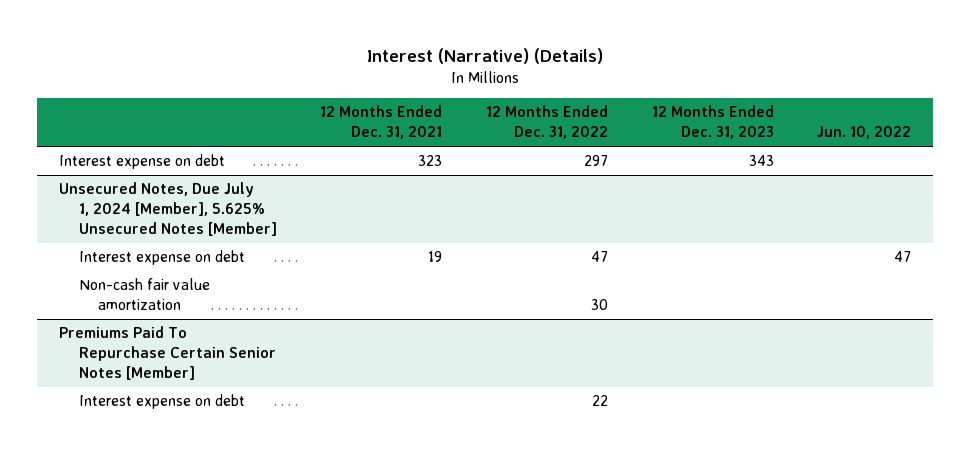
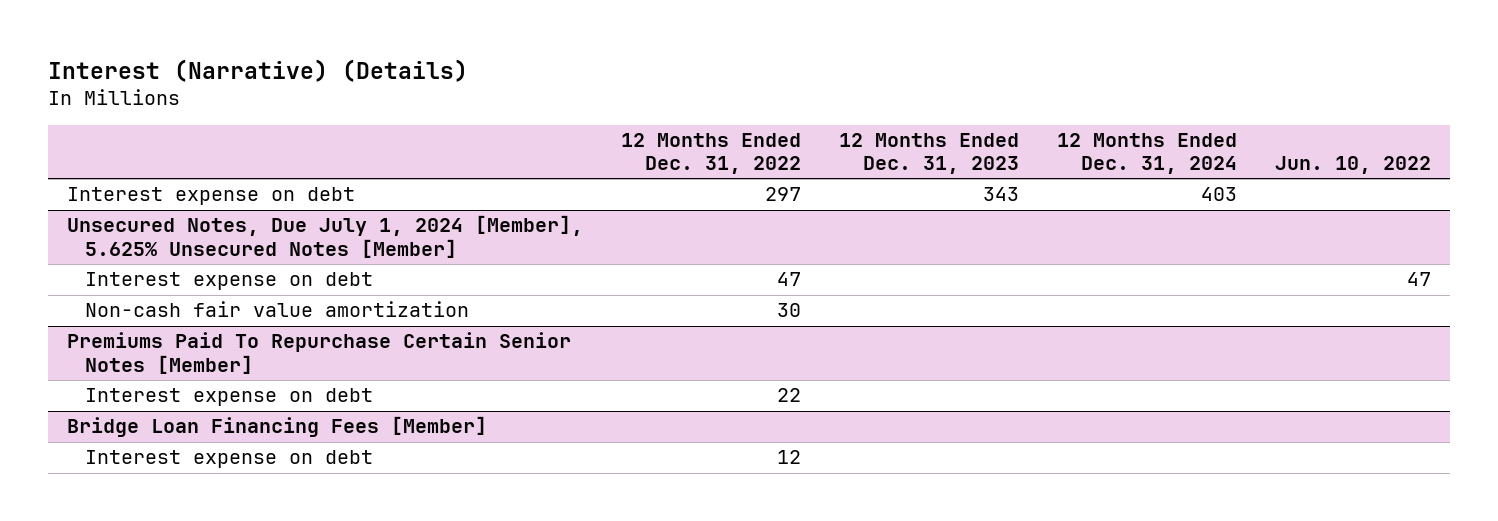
- | 12 Months Ended Dec. 31, 2021 | 12 Months Ended Dec. 31, 2022 | 12 Months Ended Dec. 31, 2023 | Jun. 10, 2022
+ | 12 Months Ended Dec. 31, 2022 | 12 Months Ended Dec. 31, 2023 | 12 Months Ended Dec. 31, 2024 | Jun. 10, 2022
+ Bridge Loan Financing Fees [Member]
+ Interest expense on debt | 12 | | |

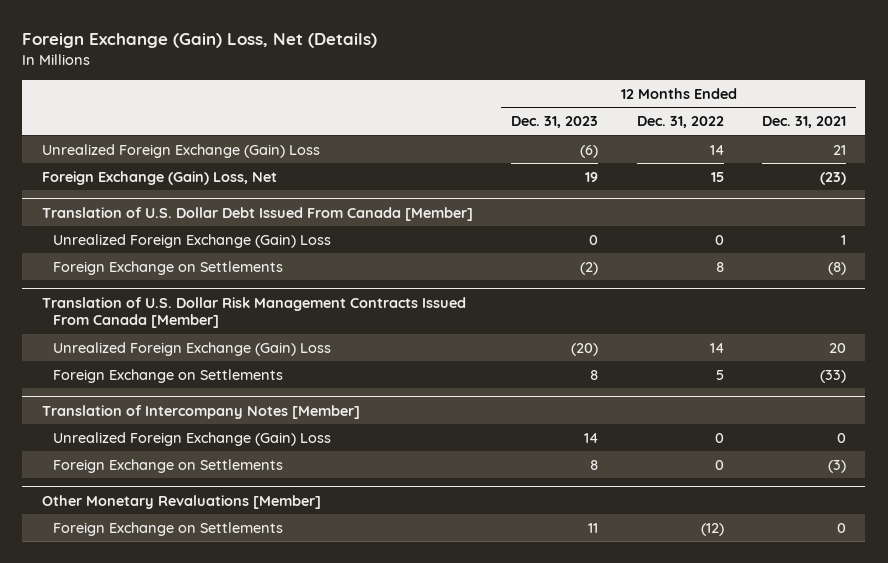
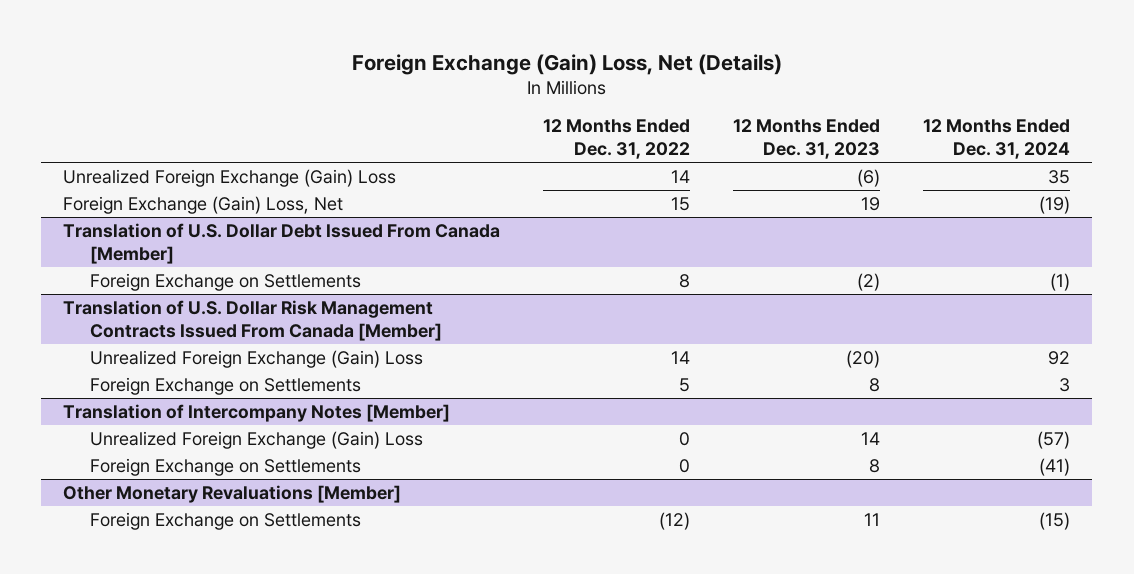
- | 12 Months Ended Dec. 31, 2023 | 12 Months Ended Dec. 31, 2022 | 12 Months Ended Dec. 31, 2021
+ | 12 Months Ended Dec. 31, 2022 | 12 Months Ended Dec. 31, 2023 | 12 Months Ended Dec. 31, 2024
@ Translation of U.S. Dollar Debt Issued From Canada [Member]
- Unrealized Foreign Exchange (Gain) Loss | 0 | 0 | 1

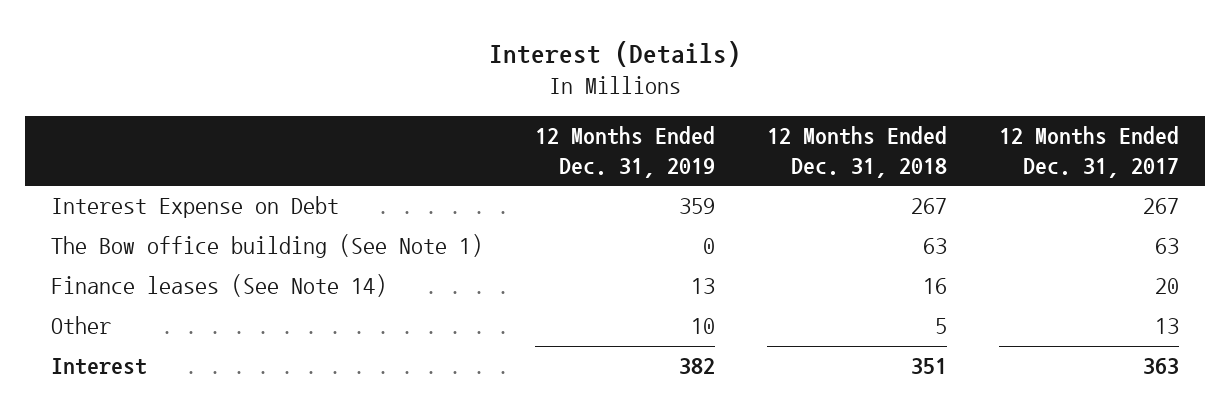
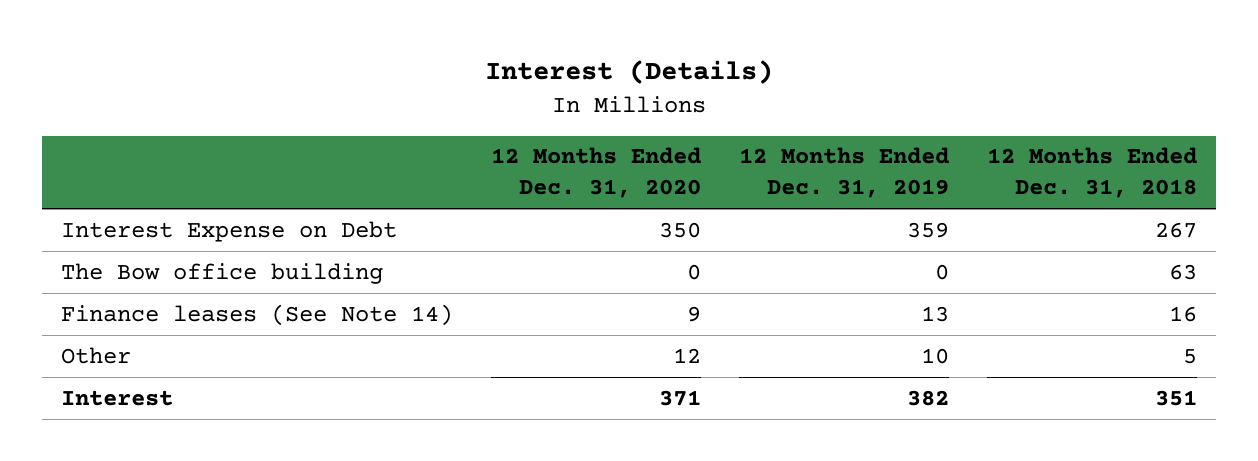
- | 12 Months Ended Dec. 31, 2019 | 12 Months Ended Dec. 31, 2018 | 12 Months Ended Dec. 31, 2017
+ | 12 Months Ended Dec. 31, 2020 | 12 Months Ended Dec. 31, 2019 | 12 Months Ended Dec. 31, 2018
- The Bow office building (See Note 1) | 0 | 63 | 63
+ The Bow office building | 0 | 0 | 63

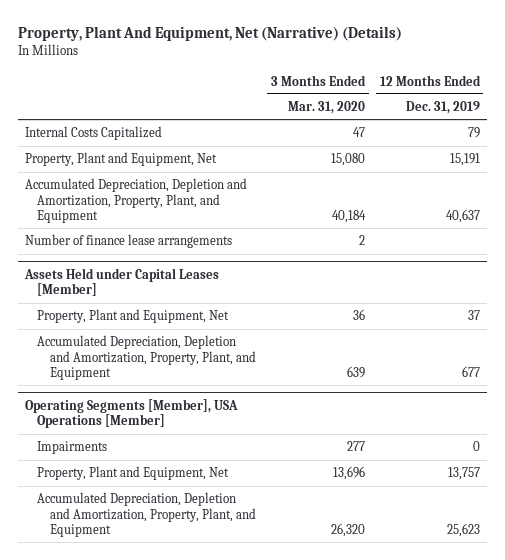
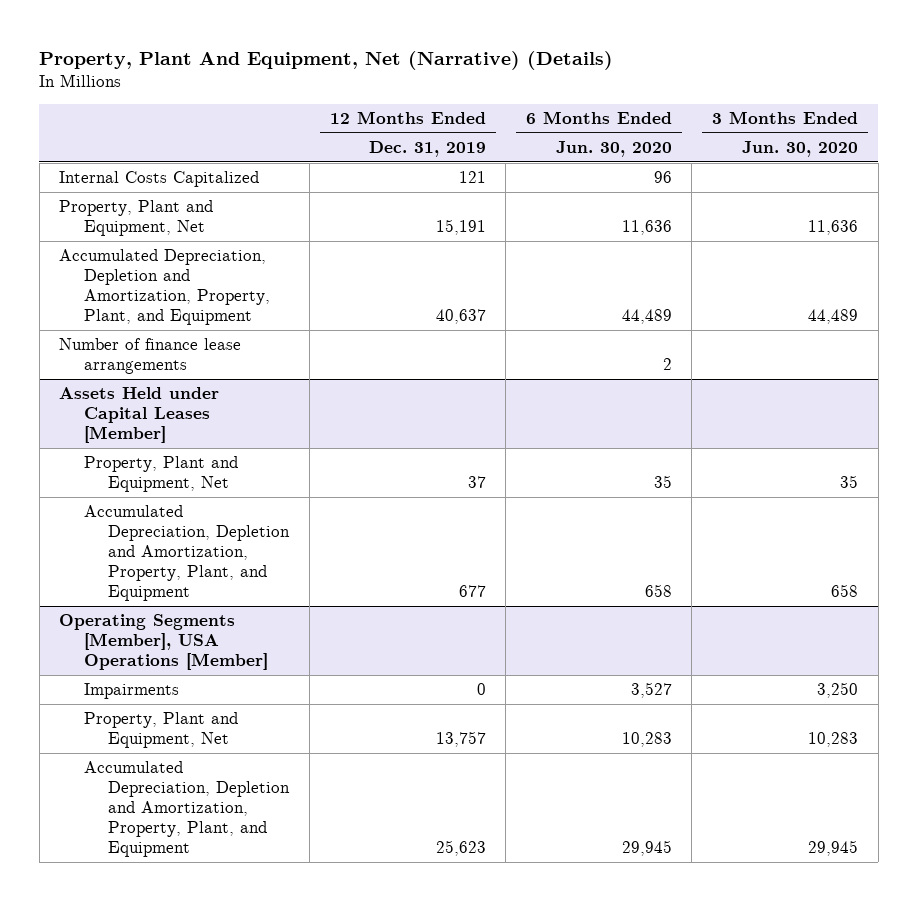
- | 3 Months Ended Mar. 31, 2020 | 12 Months Ended Dec. 31, 2019
+ | 12 Months Ended Dec. 31, 2019 | 6 Months Ended Jun. 30, 2020 | 3 Months Ended Jun. 30, 2020
- Internal Costs Capitalized | 47 | 79
+ Internal Costs Capitalized | 121 | 96 |

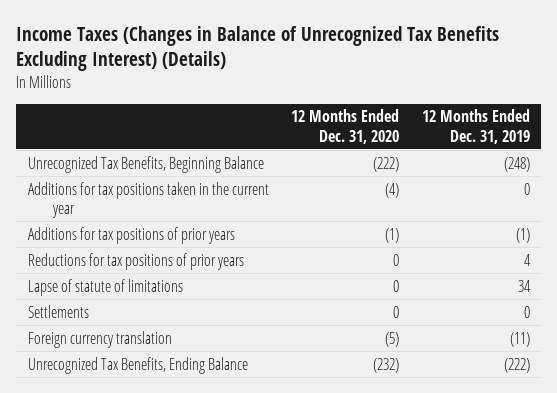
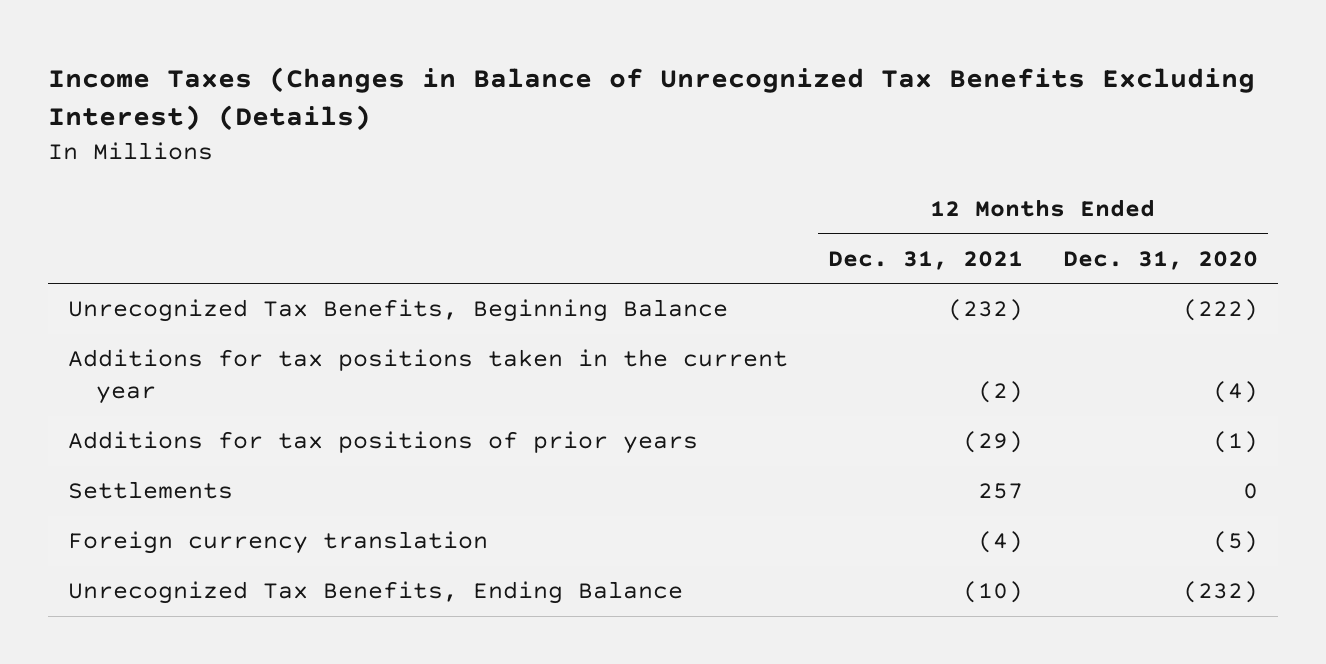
- | 12 Months Ended Dec. 31, 2020 | 12 Months Ended Dec. 31, 2019
+ | 12 Months Ended Dec. 31, 2021 | 12 Months Ended Dec. 31, 2020
- Reductions for tax positions of prior years | 0 | 4
- Lapse of statute of limitations | 0 | 34

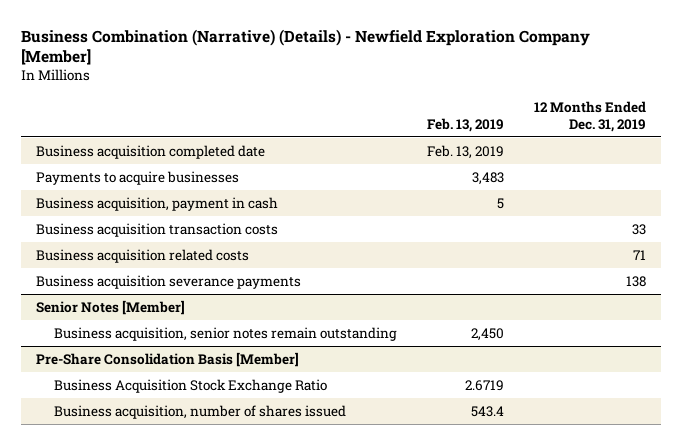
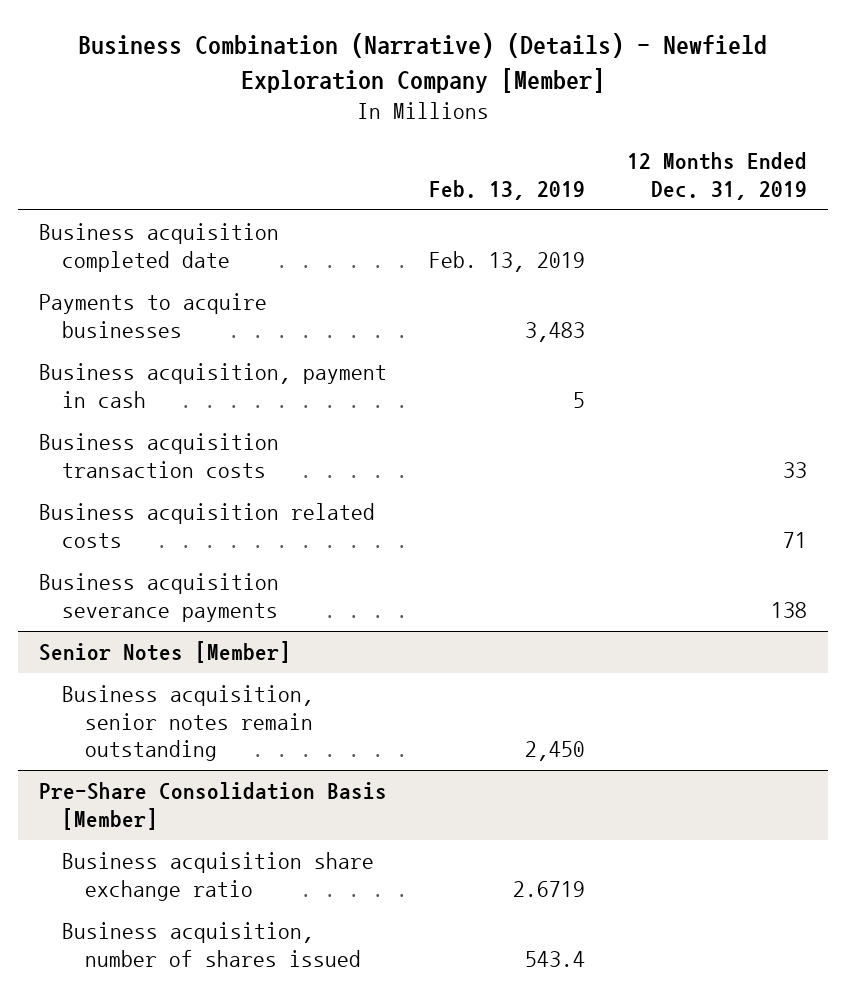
@ Pre-Share Consolidation Basis [Member]
- Business Acquisition Stock Exchange Ratio | 2.6719 |
+ Business acquisition share exchange ratio | 2.6719 |

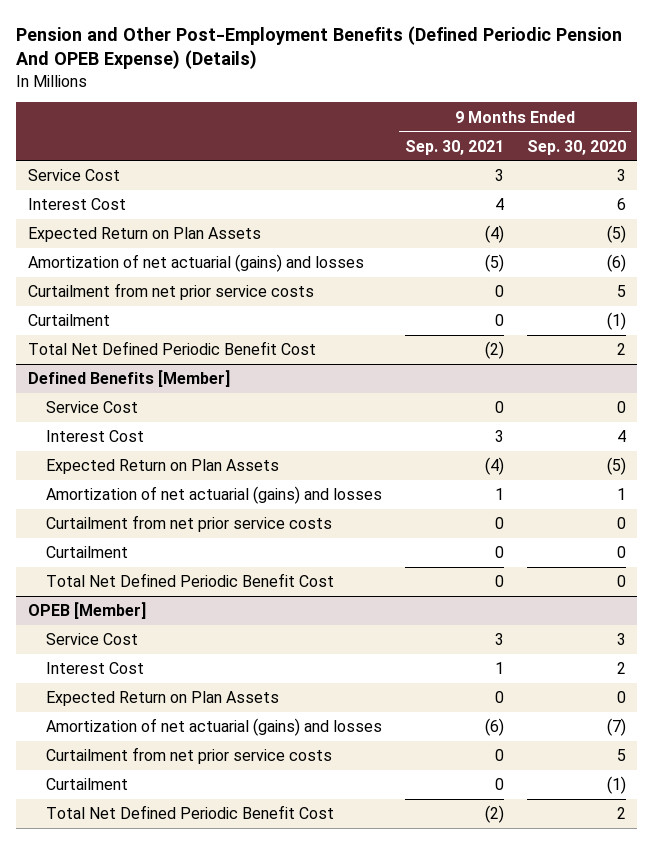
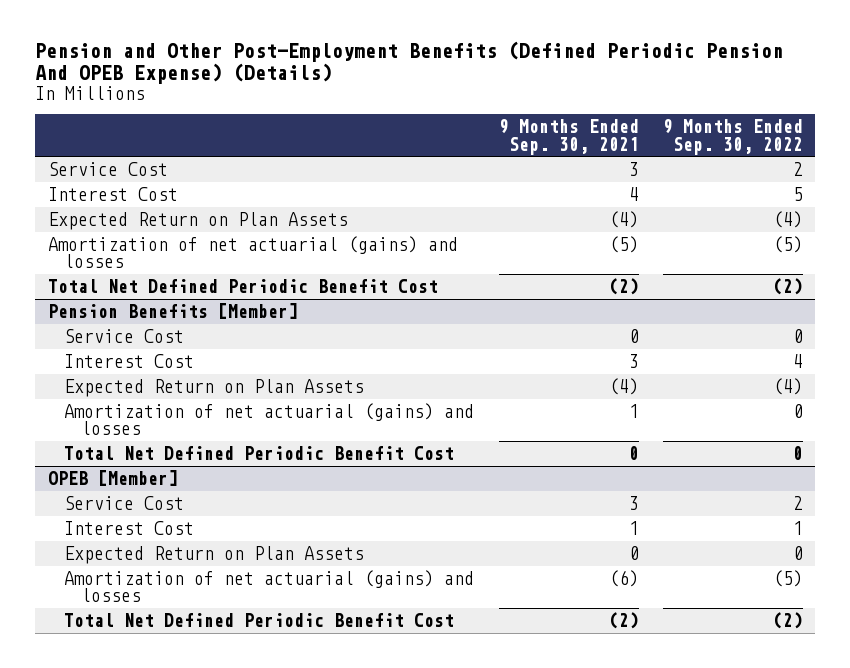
- | 9 Months Ended Sep. 30, 2021 | 9 Months Ended Sep. 30, 2020
+ | 9 Months Ended Sep. 30, 2021 | 9 Months Ended Sep. 30, 2022
- Curtailment from net prior service costs | 0 | 5
- Curtailment | 0 | (1)
- Defined Benefits [Member]
+ Pension Benefits [Member]
- Curtailment from net prior service costs | 0 | 0
- Curtailment | 0 | 0
@ OPEB [Member]
- Curtailment from net prior service costs | 0 | 5
- Curtailment | 0 | (1)

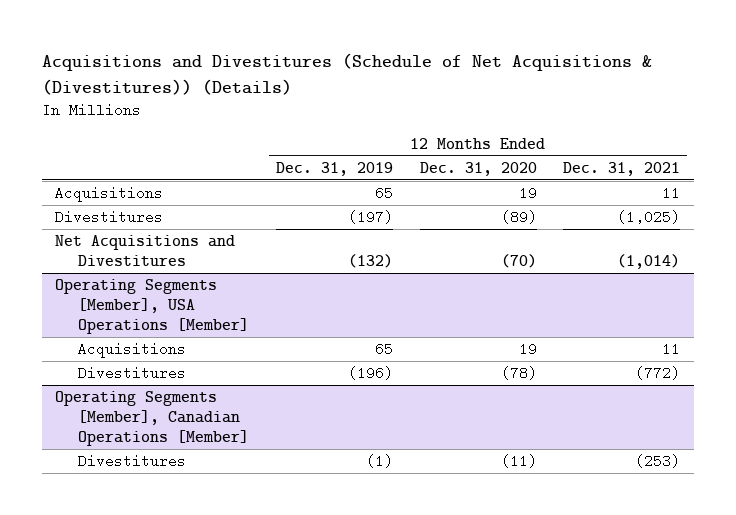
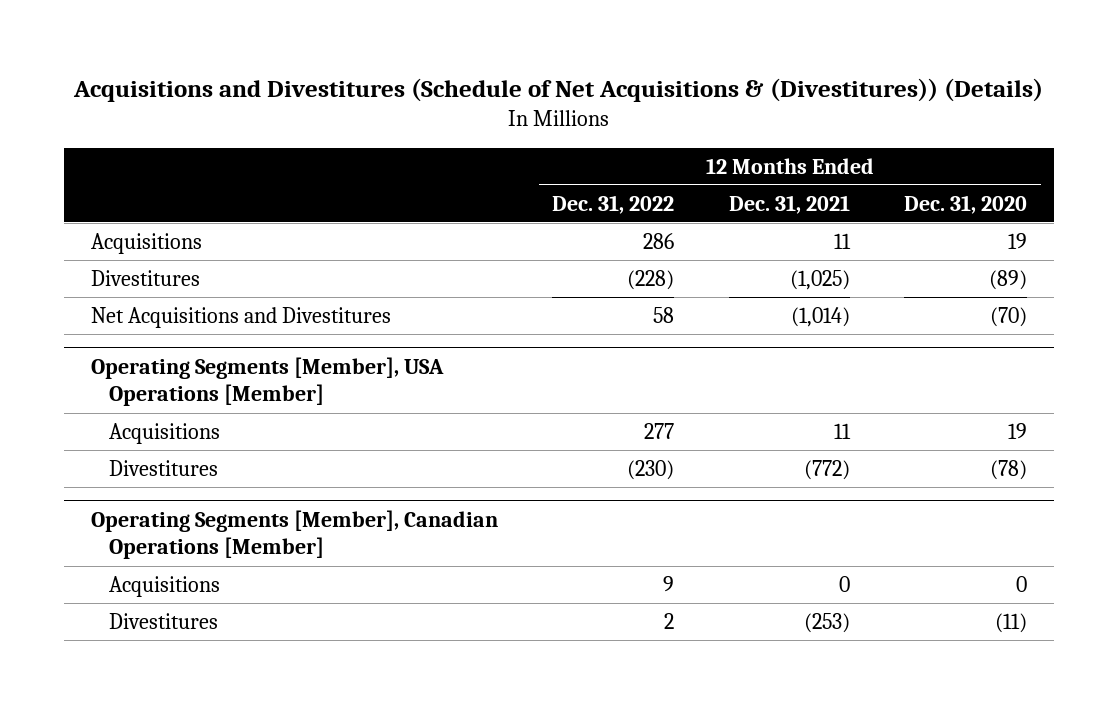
- | 12 Months Ended Dec. 31, 2019 | 12 Months Ended Dec. 31, 2020 | 12 Months Ended Dec. 31, 2021
+ | 12 Months Ended Dec. 31, 2022 | 12 Months Ended Dec. 31, 2021 | 12 Months Ended Dec. 31, 2020
@ Operating Segments [Member], Canadian Operations [Member]
+ Acquisitions | 9 | 0 | 0

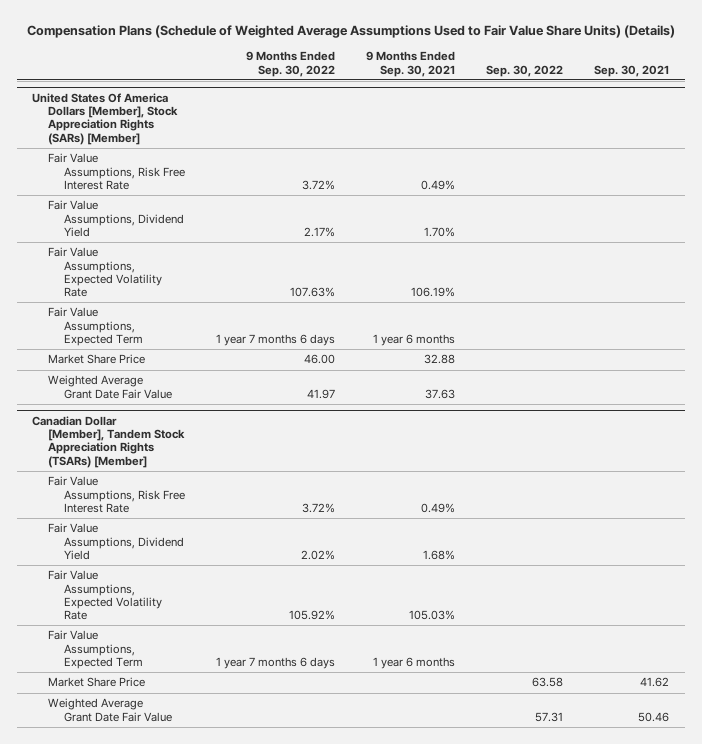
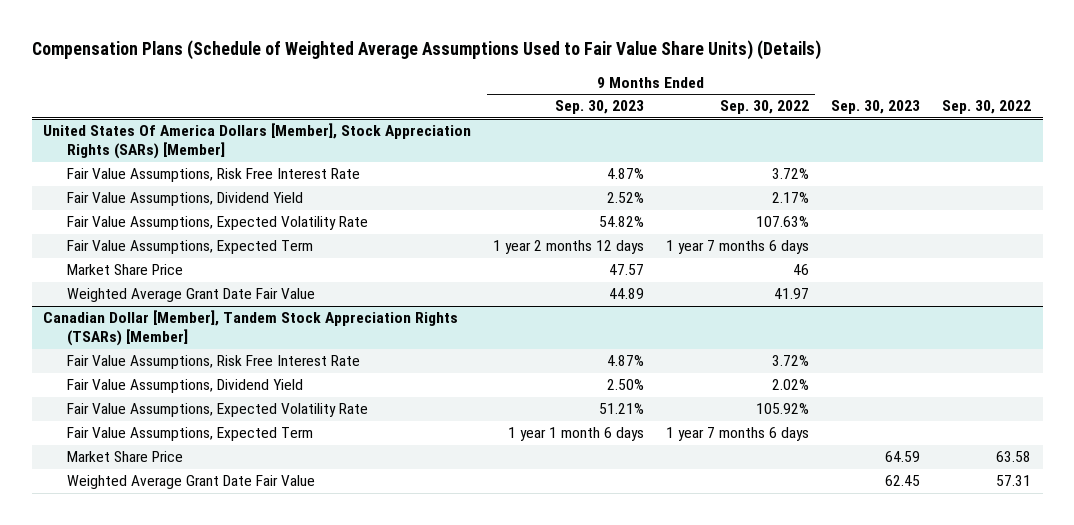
- | 9 Months Ended Sep. 30, 2022 | 9 Months Ended Sep. 30, 2021 | Sep. 30, 2022 | Sep. 30, 2021
+ | 9 Months Ended Sep. 30, 2023 | 9 Months Ended Sep. 30, 2022 | Sep. 30, 2023 | Sep. 30, 2022
@ United States Of America Dollars [Member], Stock Appreciation Rights (SARs) [Member]
- Market Share Price | 46.00 | 32.88 | |
+ Market Share Price | 47.57 | 46 | |

